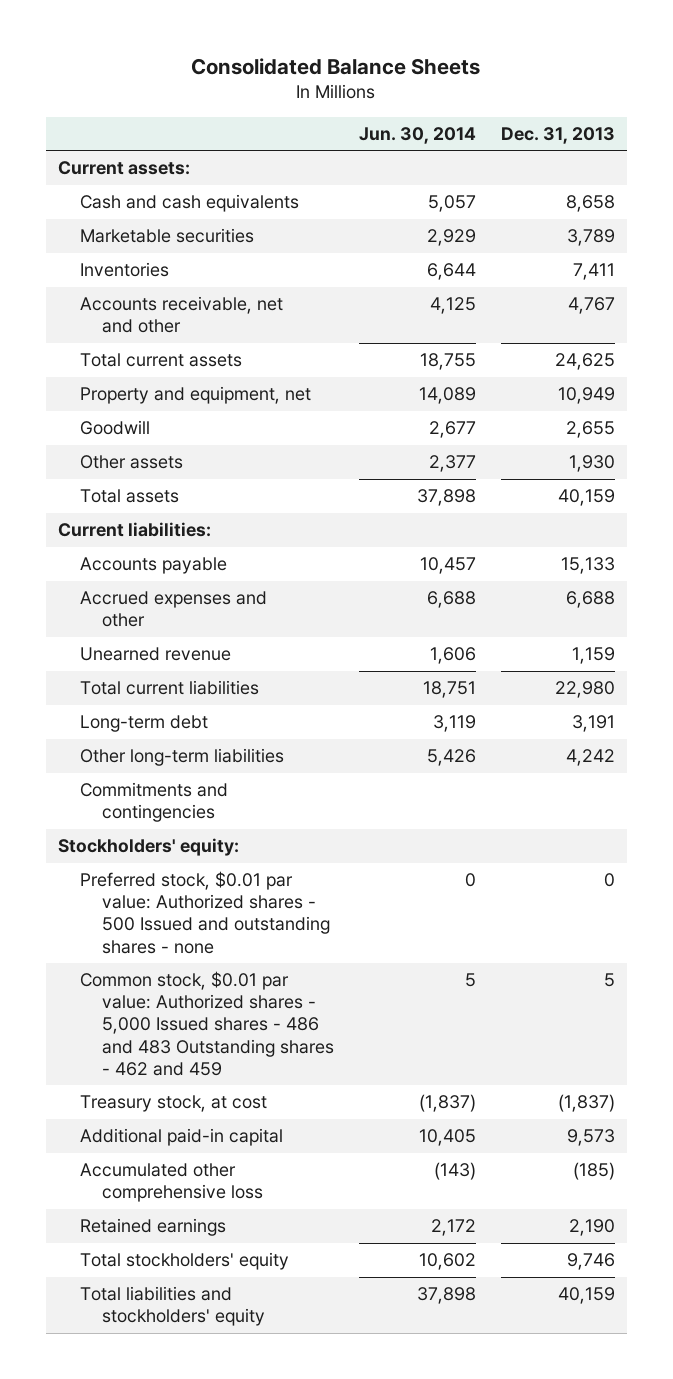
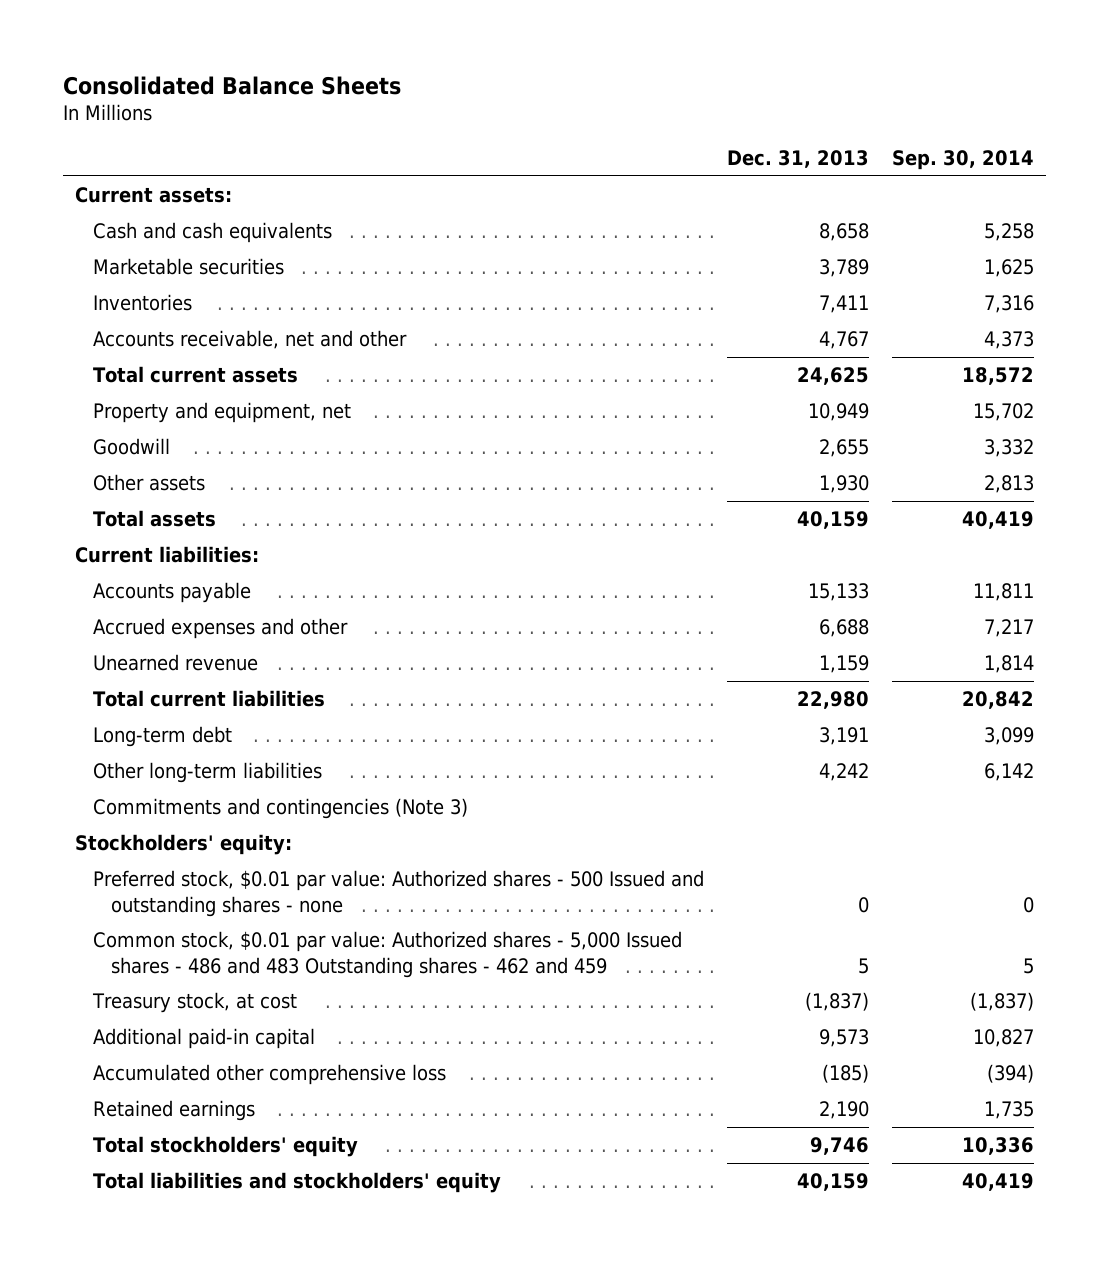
- | Jun. 30, 2014 | Dec. 31, 2013
+ | Dec. 31, 2013 | Sep. 30, 2014
- Commitments and contingencies
+ Commitments and contingencies (Note 3)

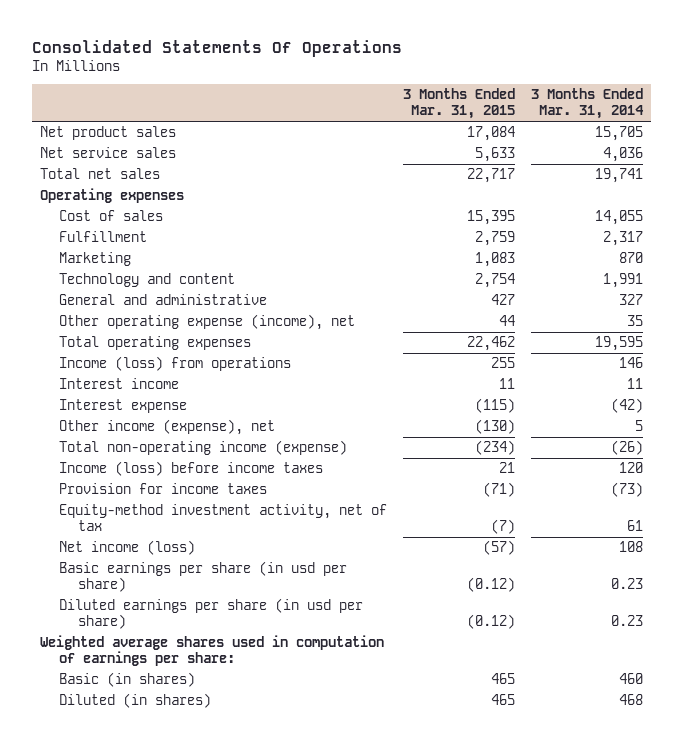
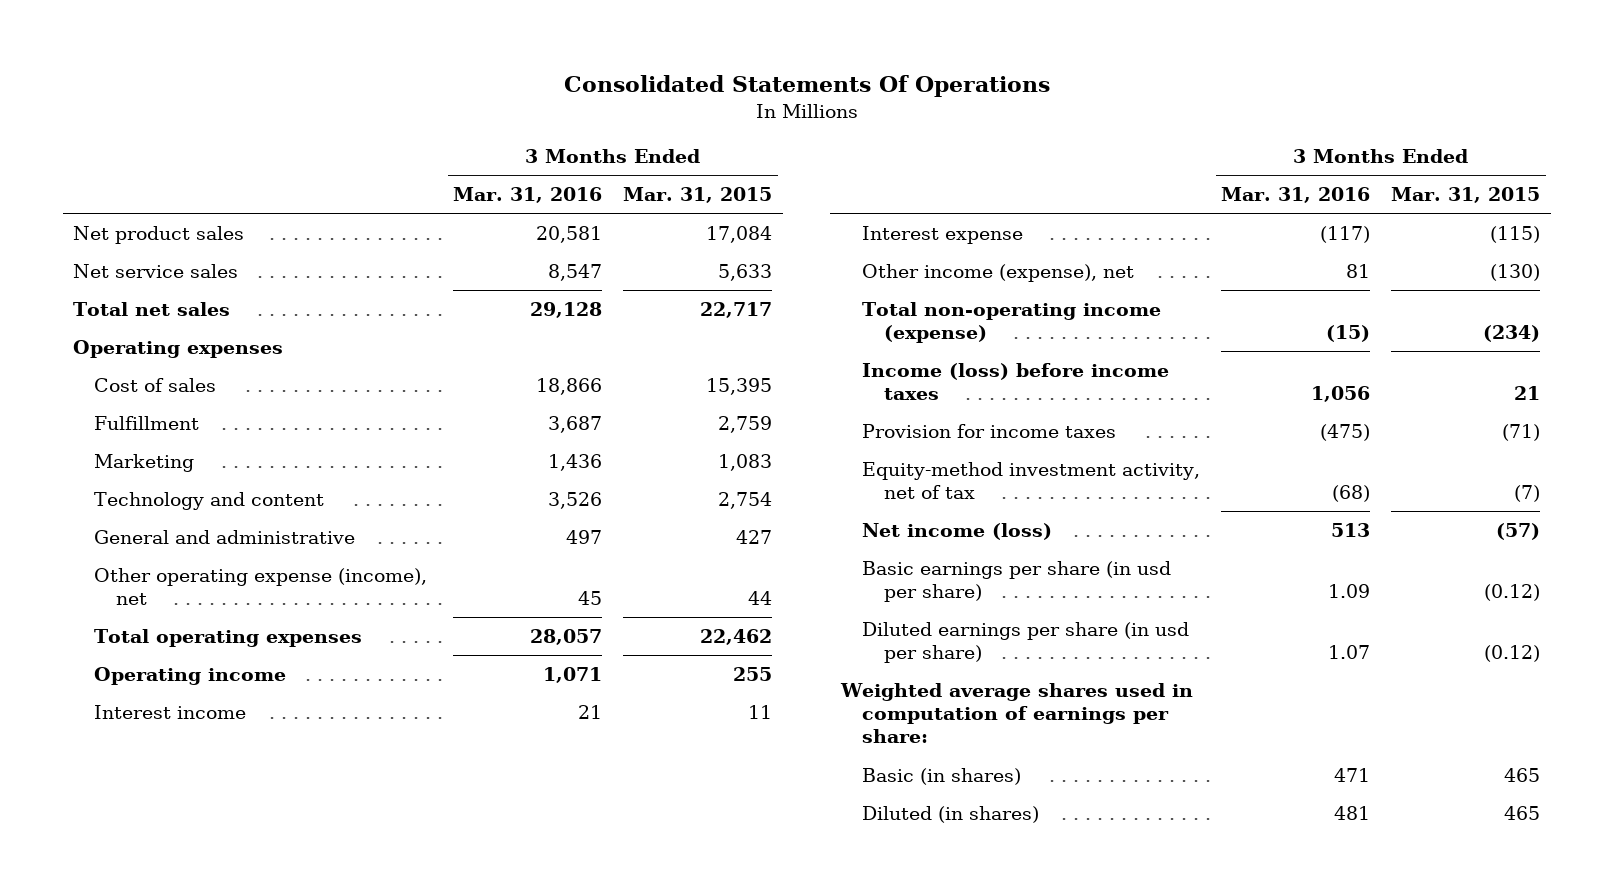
- | 3 Months Ended Mar. 31, 2015 | 3 Months Ended Mar. 31, 2014
+ | 3 Months Ended Mar. 31, 2016 | 3 Months Ended Mar. 31, 2015
- Income (loss) from operations | 255 | 146
+ Operating income | 1,071 | 255

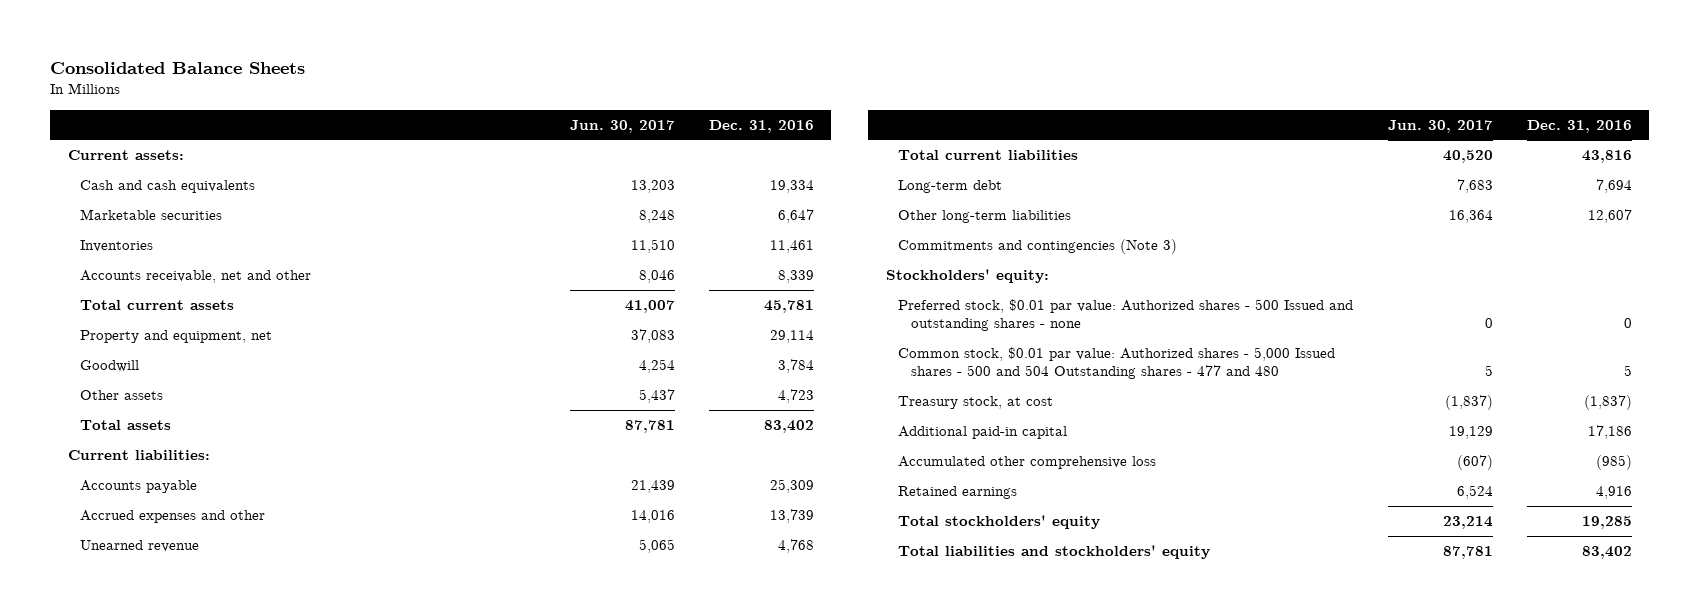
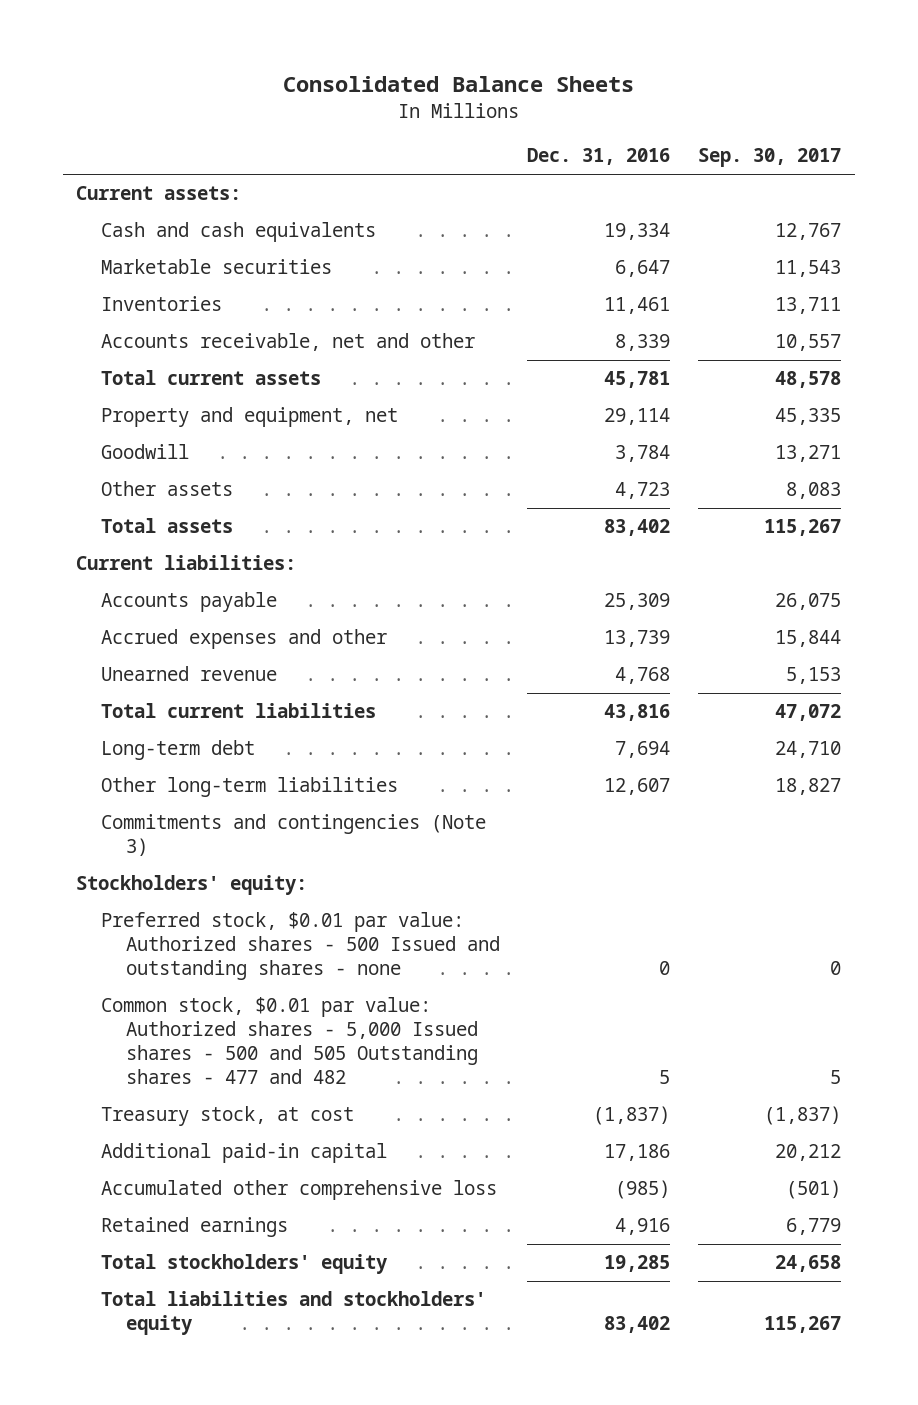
- | Jun. 30, 2017 | Dec. 31, 2016
+ | Dec. 31, 2016 | Sep. 30, 2017
- Common stock, $0.01 par value: Authorized shares - 5,000 Issued shares - 500 and 504 Outstanding shares - 477 and 480 | 5 | 5
+ Common stock, $0.01 par value: Authorized shares - 5,000 Issued shares - 500 and 505 Outstanding shares - 477 and 482 | 5 | 5

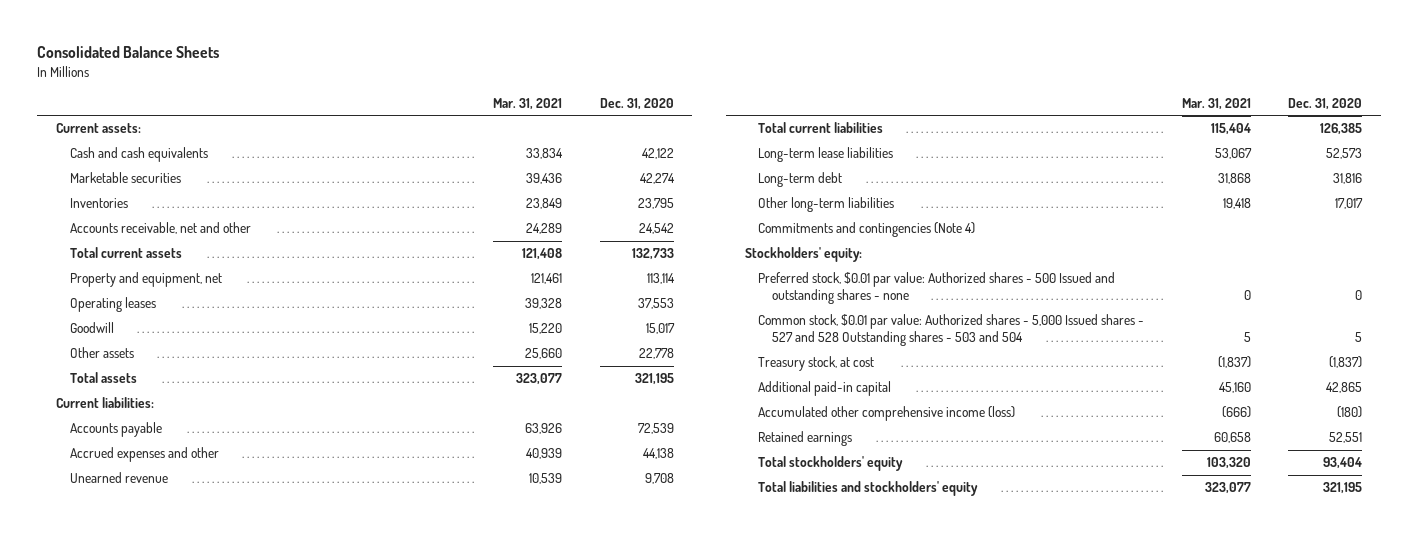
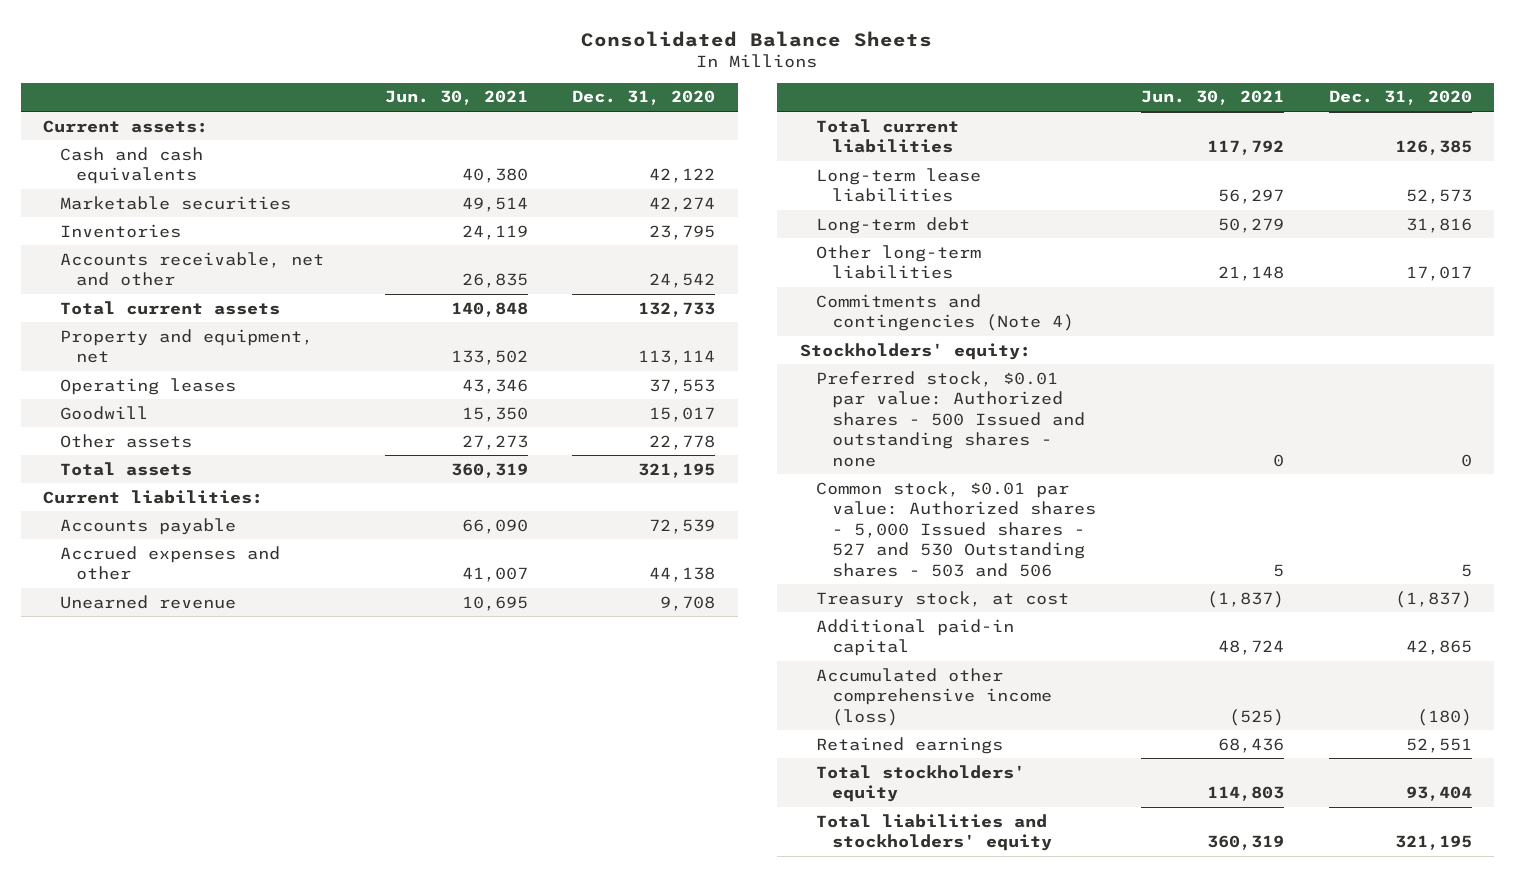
- | Mar. 31, 2021 | Dec. 31, 2020
+ | Jun. 30, 2021 | Dec. 31, 2020
- Common stock, $0.01 par value: Authorized shares - 5,000 Issued shares - 527 and 528 Outstanding shares - 503 and 504 | 5 | 5
+ Common stock, $0.01 par value: Authorized shares - 5,000 Issued shares - 527 and 530 Outstanding shares - 503 and 506 | 5 | 5

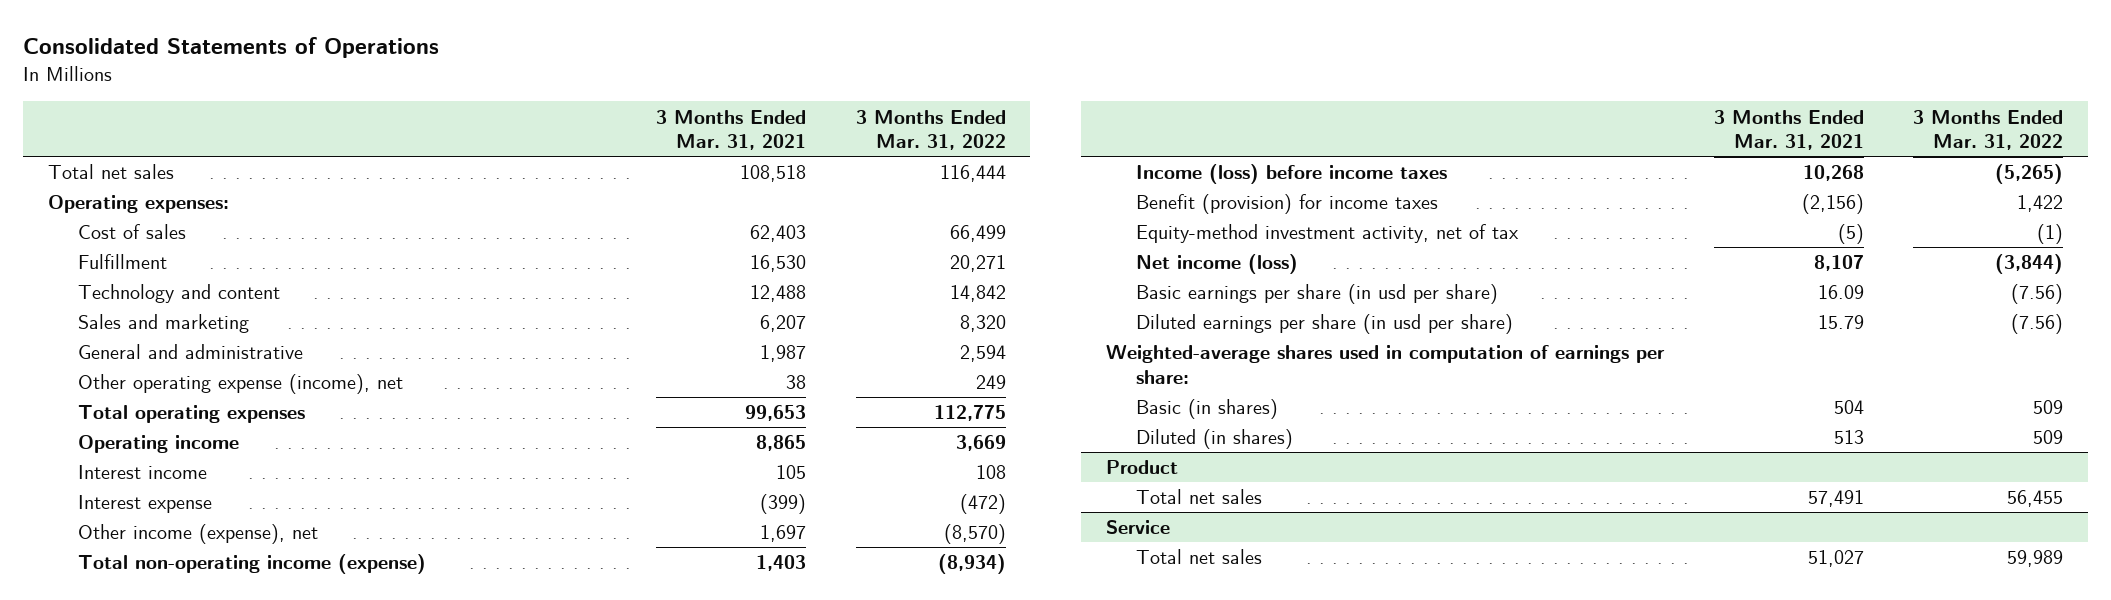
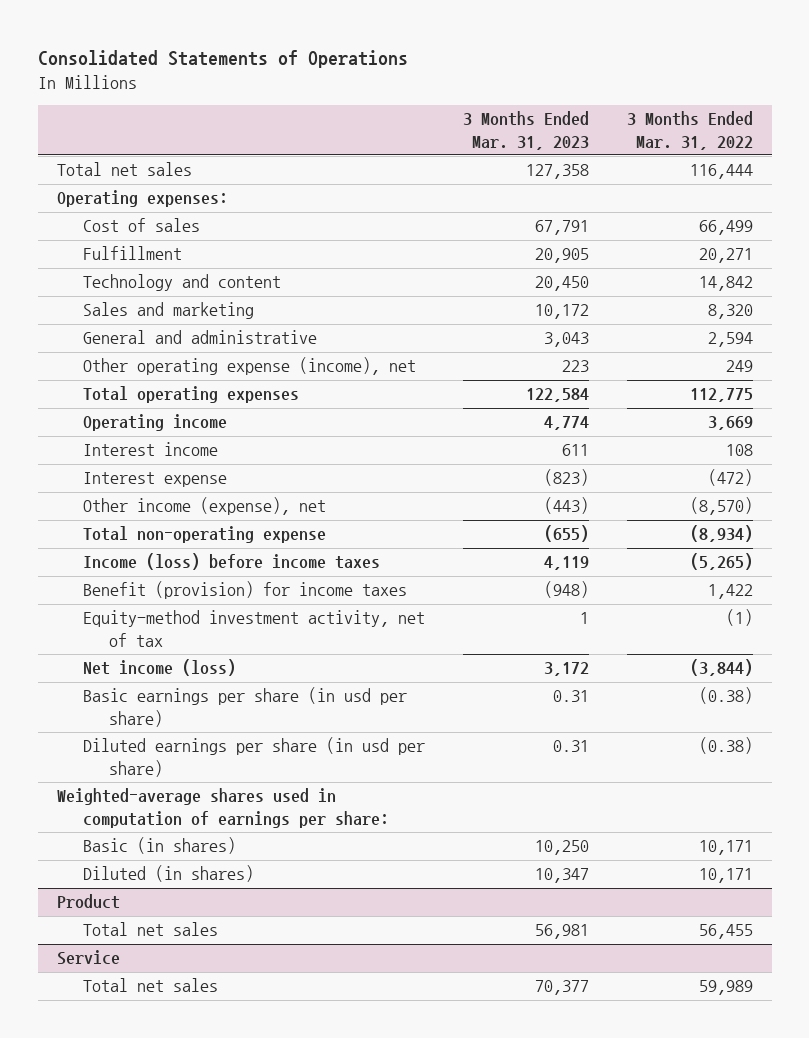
- | 3 Months Ended Mar. 31, 2021 | 3 Months Ended Mar. 31, 2022
+ | 3 Months Ended Mar. 31, 2023 | 3 Months Ended Mar. 31, 2022
- Total non-operating income (expense) | 1,403 | (8,934)
+ Total non-operating expense | (655) | (8,934)
- Basic earnings per share (in usd per share) | 16.09 | (7.56)
- Diluted earnings per share (in usd per share) | 15.79 | (7.56)
+ Basic earnings per share (in usd per share) | 0.31 | (0.38)
+ Diluted earnings per share (in usd per share) | 0.31 | (0.38)
- Basic (in shares) | 504 | 509
- Diluted (in shares) | 513 | 509
+ Basic (in shares) | 10,250 | 10,171
+ Diluted (in shares) | 10,347 | 10,171

